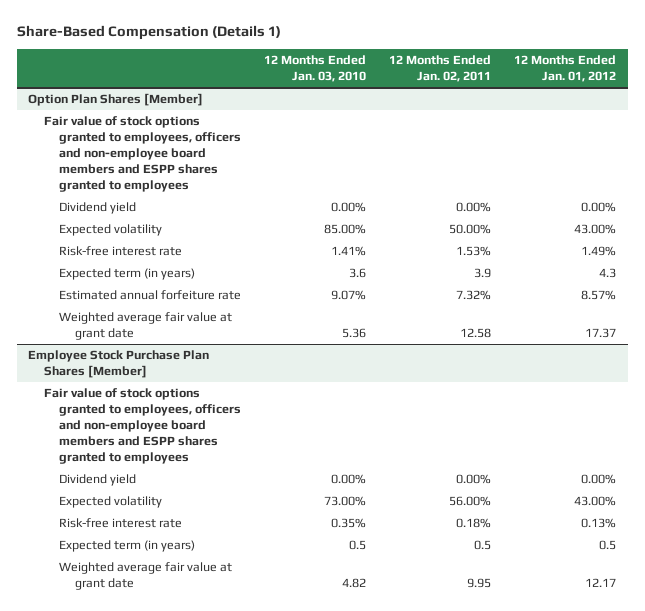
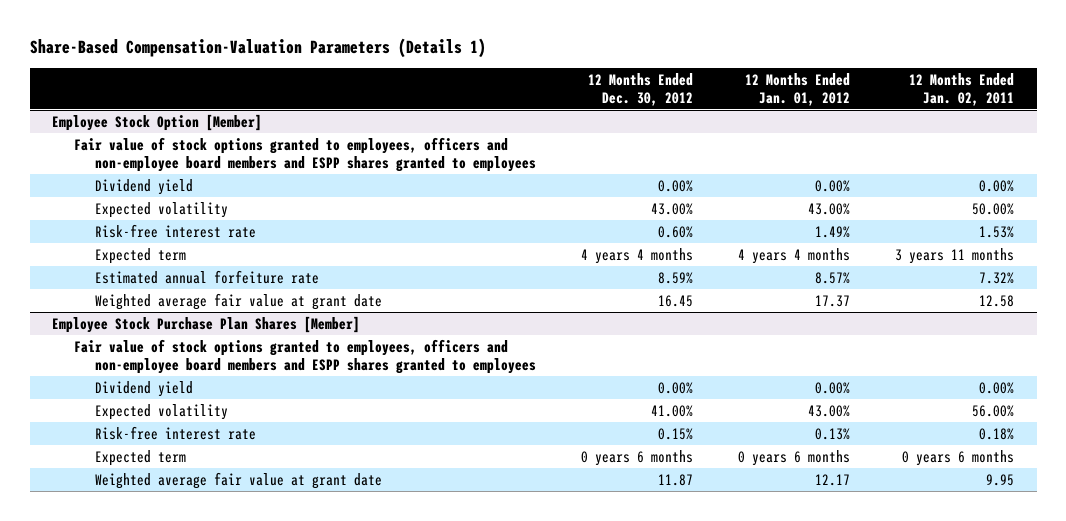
- Share-Based Compensation (Details 1)
+ Share-Based Compensation-Valuation Parameters (Details 1)
- | 12 Months Ended Jan. 03, 2010 | 12 Months Ended Jan. 02, 2011 | 12 Months Ended Jan. 01, 2012
+ | 12 Months Ended Dec. 30, 2012 | 12 Months Ended Jan. 01, 2012 | 12 Months Ended Jan. 02, 2011
- Option Plan Shares [Member]
+ Employee Stock Option [Member]
- Expected term (in years) | 3.6 | 3.9 | 4.3
+ Expected term | 4 years 4 months | 4 years 4 months | 3 years 11 months
@ Employee Stock Purchase Plan Shares [Member]
- Expected term (in years) | 0.5 | 0.5 | 0.5
+ Expected term | 0 years 6 months | 0 years 6 months | 0 years 6 months

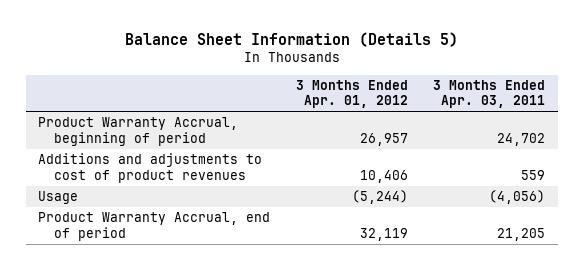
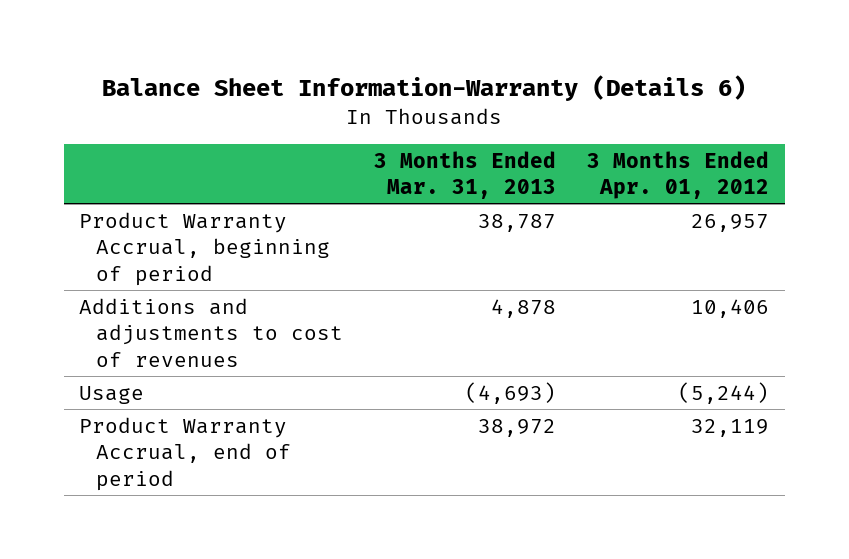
- Balance Sheet Information (Details 5)
+ Balance Sheet Information-Warranty (Details 6)
- | 3 Months Ended Apr. 01, 2012 | 3 Months Ended Apr. 03, 2011
+ | 3 Months Ended Mar. 31, 2013 | 3 Months Ended Apr. 01, 2012
- Additions and adjustments to cost of product revenues | 10,406 | 559
+ Additions and adjustments to cost of revenues | 4,878 | 10,406

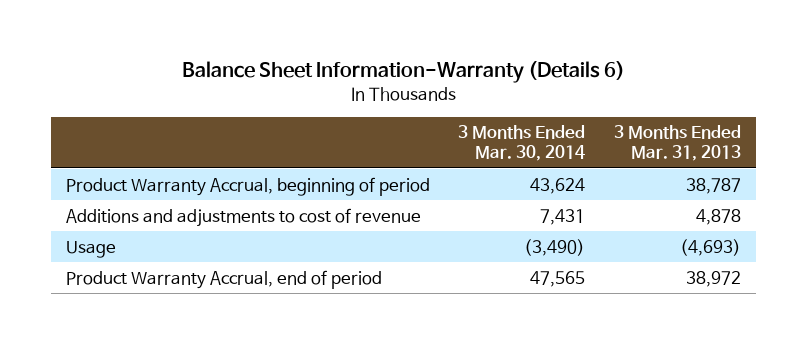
- | 3 Months Ended Mar. 31, 2013 | 3 Months Ended Apr. 01, 2012
+ | 3 Months Ended Mar. 30, 2014 | 3 Months Ended Mar. 31, 2013
- Additions and adjustments to cost of revenues | 4,878 | 10,406
+ Additions and adjustments to cost of revenue | 7,431 | 4,878

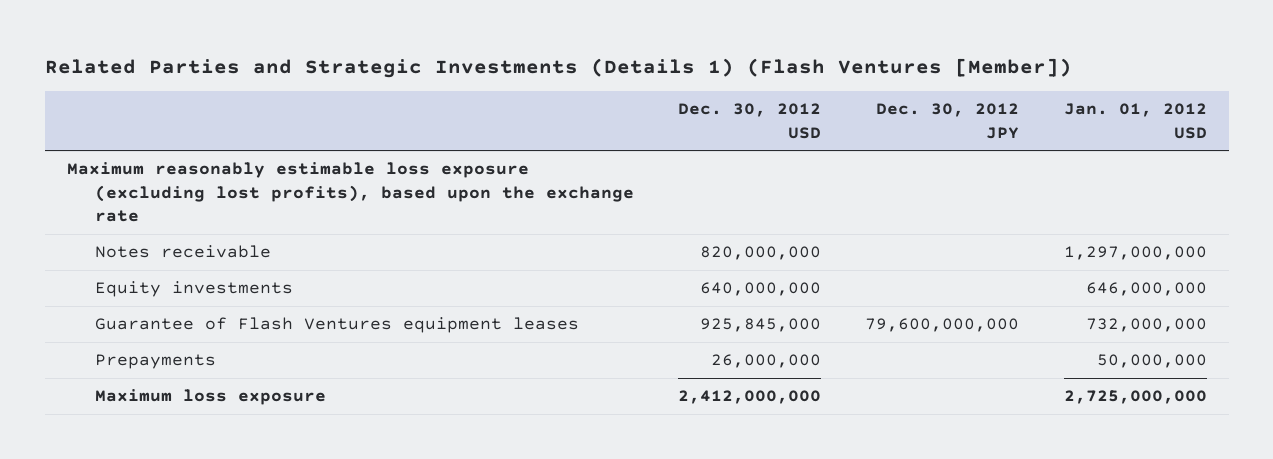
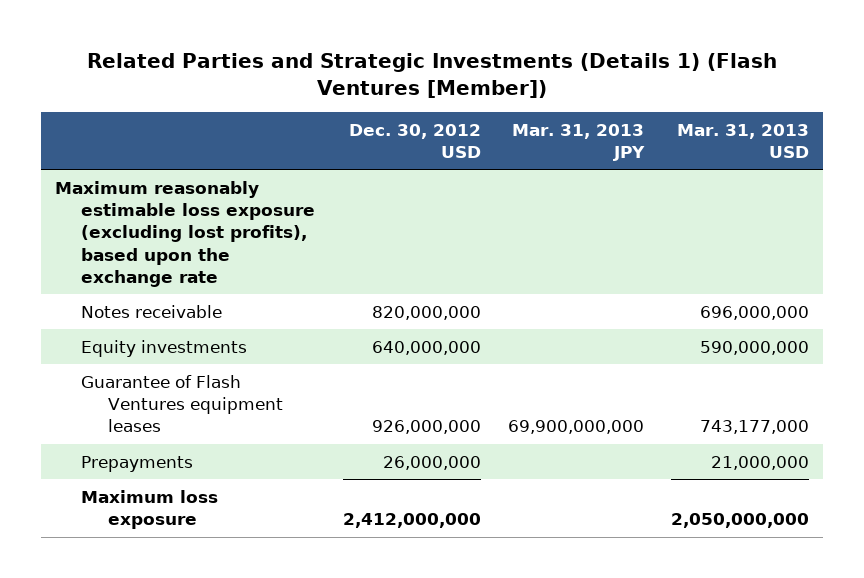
- | Dec. 30, 2012 USD | Dec. 30, 2012 JPY | Jan. 01, 2012 USD
+ | Dec. 30, 2012 USD | Mar. 31, 2013 JPY | Mar. 31, 2013 USD
- Guarantee of Flash Ventures equipment leases | 925,845,000 | 79,600,000,000 | 732,000,000
+ Guarantee of Flash Ventures equipment leases | 926,000,000 | 69,900,000,000 | 743,177,000

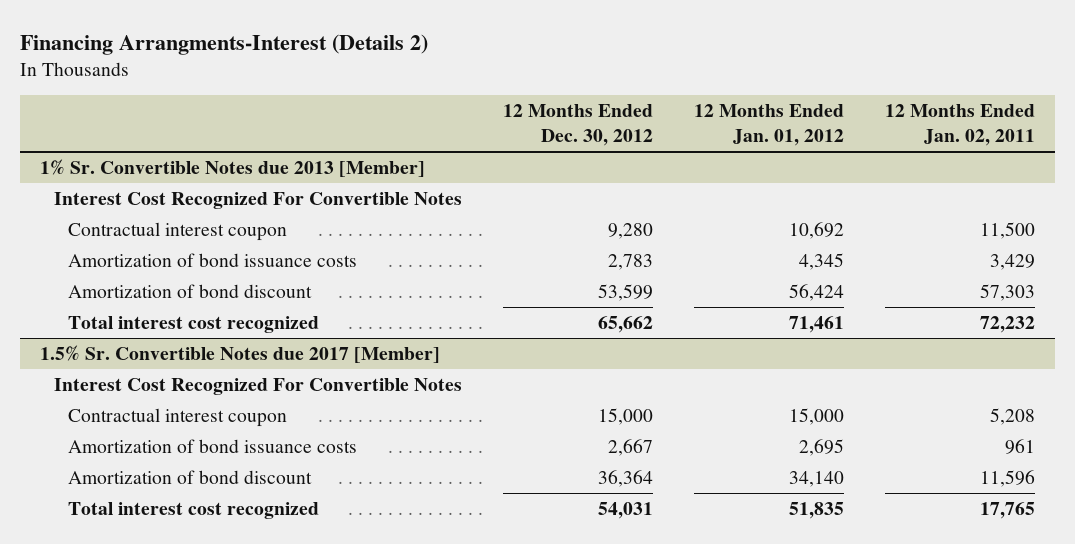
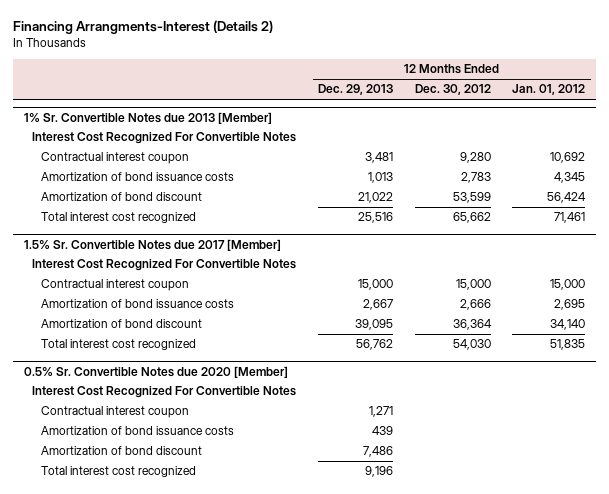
- | 12 Months Ended Dec. 30, 2012 | 12 Months Ended Jan. 01, 2012 | 12 Months Ended Jan. 02, 2011
+ | 12 Months Ended Dec. 29, 2013 | 12 Months Ended Dec. 30, 2012 | 12 Months Ended Jan. 01, 2012
@ 1.5% Sr. Convertible Notes due 2017 [Member]
- Amortization of bond issuance costs | 2,667 | 2,695 | 961
+ Amortization of bond issuance costs | 2,667 | 2,666 | 2,695
- Total interest cost recognized | 54,031 | 51,835 | 17,765
+ Total interest cost recognized | 56,762 | 54,030 | 51,835
+ 0.5% Sr. Convertible Notes due 2020 [Member]
+ Interest Cost Recognized For Convertible Notes
+ Contractual interest coupon | 1,271 | |
+ Amortization of bond issuance costs | 439 | |
+ Amortization of bond discount | 7,486 | |
+ Total interest cost recognized | 9,196 | |

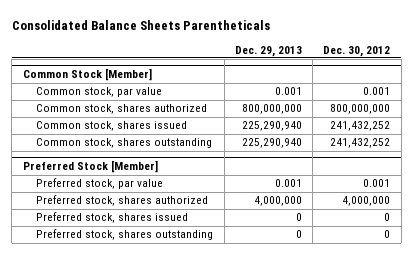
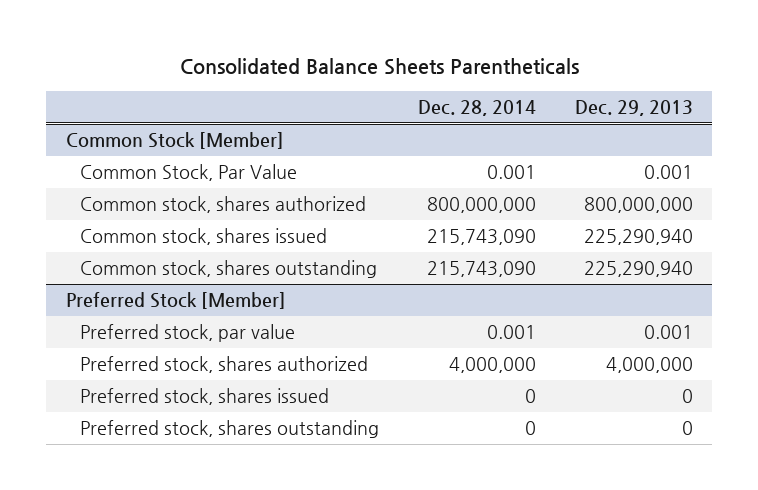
- | Dec. 29, 2013 | Dec. 30, 2012
+ | Dec. 28, 2014 | Dec. 29, 2013
@ Common Stock [Member]
- Common stock, par value | 0.001 | 0.001
+ Common Stock, Par Value | 0.001 | 0.001

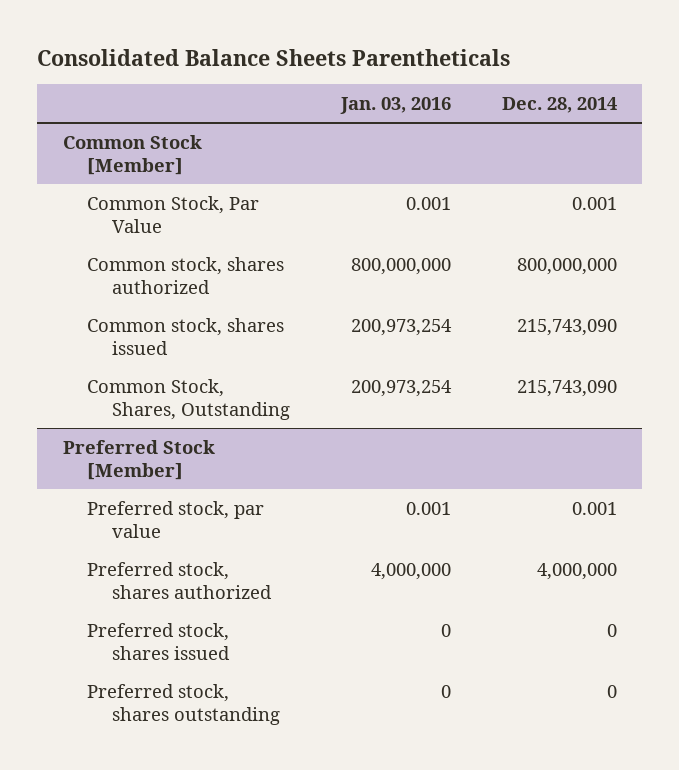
- | Dec. 28, 2014 | Dec. 29, 2013
+ | Jan. 03, 2016 | Dec. 28, 2014
@ Common Stock [Member]
- Common stock, shares outstanding | 215,743,090 | 225,290,940
+ Common Stock, Shares, Outstanding | 200,973,254 | 215,743,090

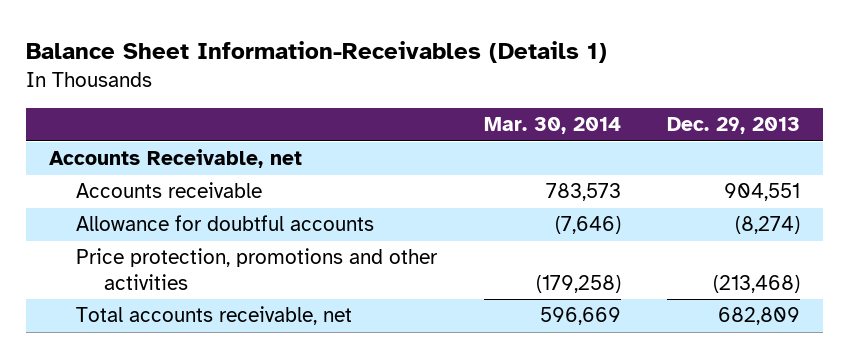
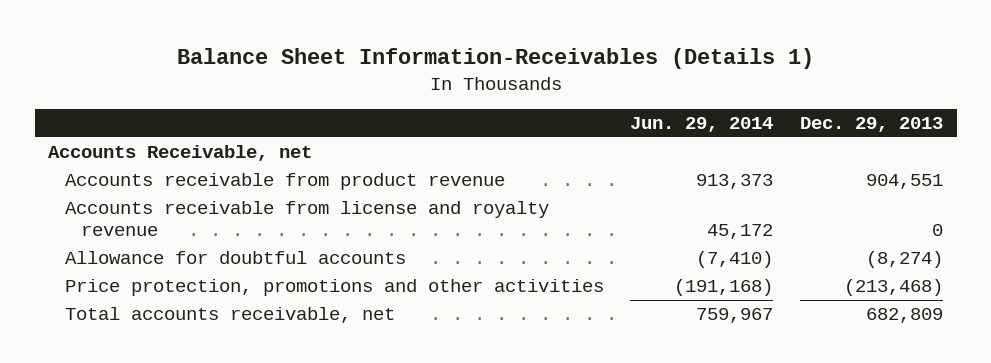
- | Mar. 30, 2014 | Dec. 29, 2013
+ | Jun. 29, 2014 | Dec. 29, 2013
- Accounts receivable | 783,573 | 904,551
+ Accounts receivable from product revenue | 913,373 | 904,551
+ Accounts receivable from license and royalty revenue | 45,172 | 0

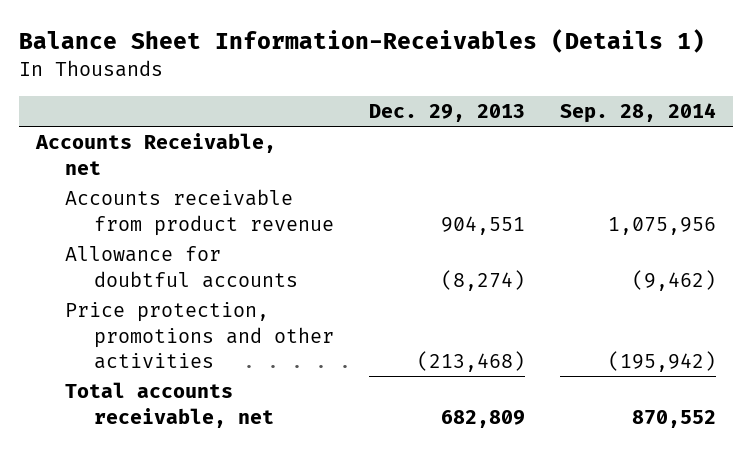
- | Jun. 29, 2014 | Dec. 29, 2013
+ | Dec. 29, 2013 | Sep. 28, 2014
- Accounts receivable from license and royalty revenue | 45,172 | 0

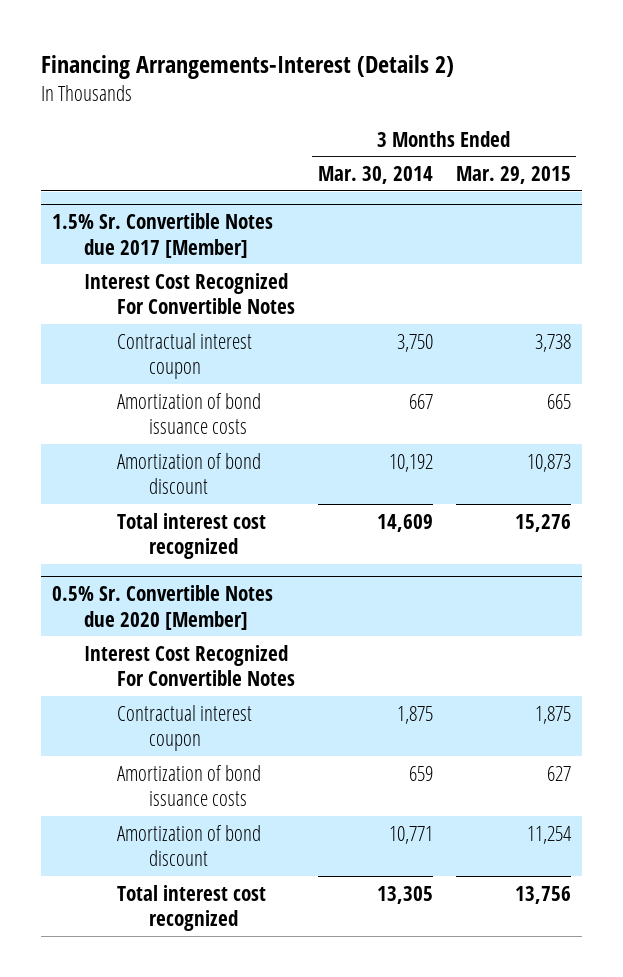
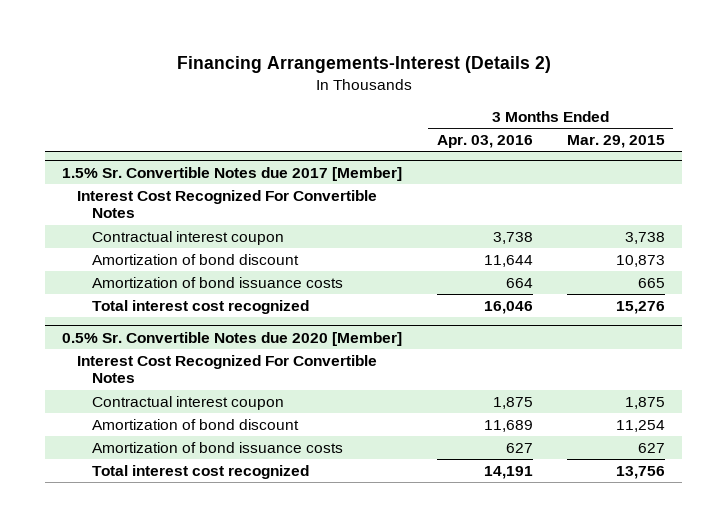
- | 3 Months Ended Mar. 30, 2014 | 3 Months Ended Mar. 29, 2015
+ | 3 Months Ended Apr. 03, 2016 | 3 Months Ended Mar. 29, 2015
@ 1.5% Sr. Convertible Notes due 2017 [Member]
moved down: Amortization of bond issuance costs | 664 | 665
@ 0.5% Sr. Convertible Notes due 2020 [Member]
moved down: Amortization of bond issuance costs | 627 | 627

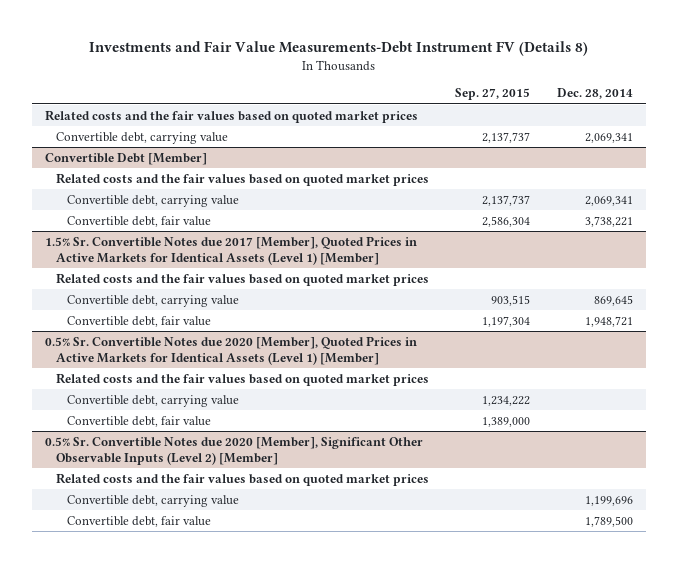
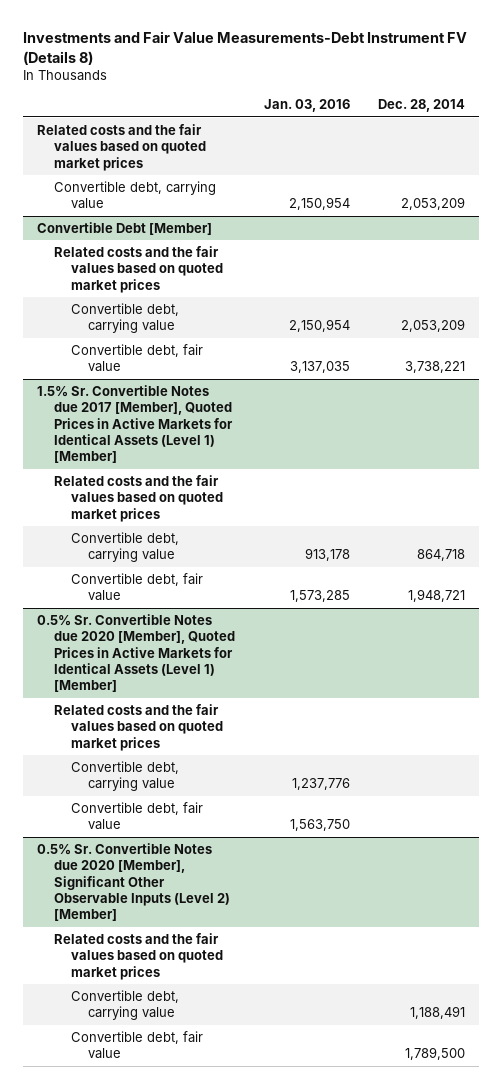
- | Sep. 27, 2015 | Dec. 28, 2014
+ | Jan. 03, 2016 | Dec. 28, 2014
- Convertible debt, carrying value | 2,137,737 | 2,069,341
+ Convertible debt, carrying value | 2,150,954 | 2,053,209
@ Convertible Debt [Member]
- Convertible debt, carrying value | 2,137,737 | 2,069,341
+ Convertible debt, carrying value | 2,150,954 | 2,053,209
@ 1.5% Sr. Convertible Notes due 2017 [Member], Quoted Prices in Active Markets for Identical Assets (Level 1) [Member]
- Convertible debt, carrying value | 903,515 | 869,645
+ Convertible debt, carrying value | 913,178 | 864,718
@ 0.5% Sr. Convertible Notes due 2020 [Member], Significant Other Observable Inputs (Level 2) [Member]
- Convertible debt, carrying value | | 1,199,696
+ Convertible debt, carrying value | | 1,188,491

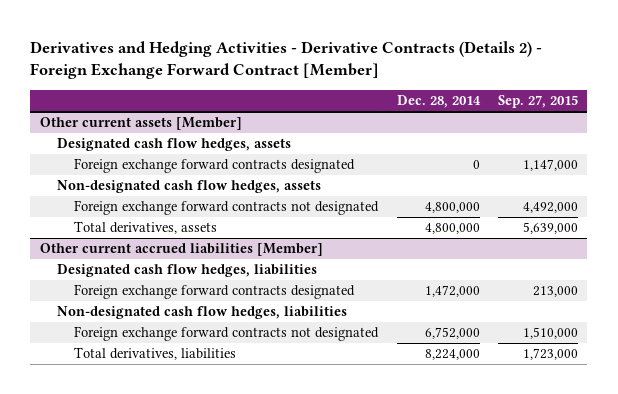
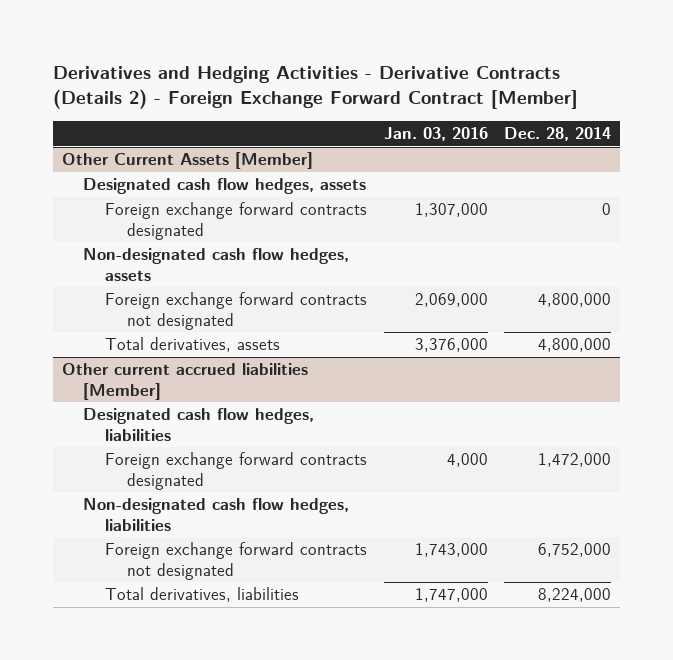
- | Dec. 28, 2014 | Sep. 27, 2015
+ | Jan. 03, 2016 | Dec. 28, 2014
- Other current assets [Member]
+ Other Current Assets [Member]

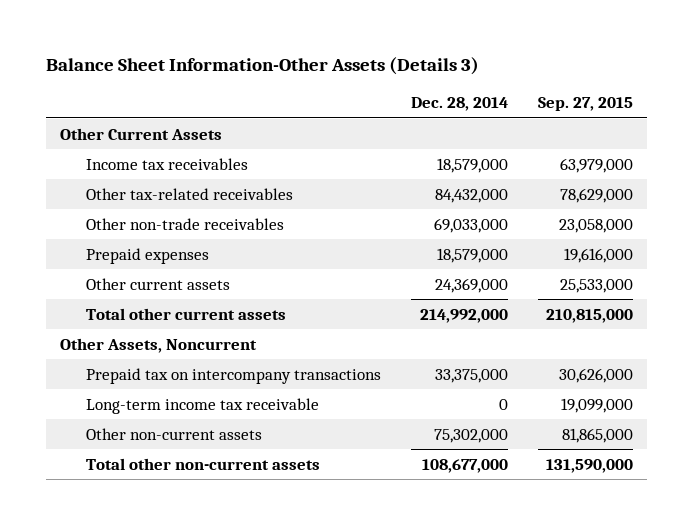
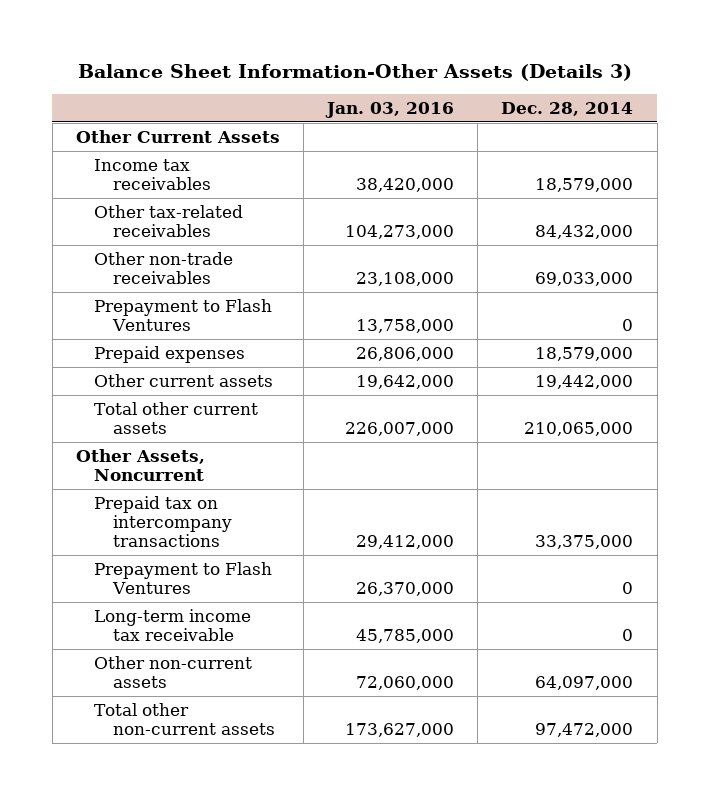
- | Dec. 28, 2014 | Sep. 27, 2015
+ | Jan. 03, 2016 | Dec. 28, 2014
+ Prepayment to Flash Ventures | 13,758,000 | 0
- Other current assets | 24,369,000 | 25,533,000
- Total other current assets | 214,992,000 | 210,815,000
+ Other current assets | 19,642,000 | 19,442,000
+ Total other current assets | 226,007,000 | 210,065,000
+ Prepayment to Flash Ventures | 26,370,000 | 0
- Other non-current assets | 75,302,000 | 81,865,000
- Total other non-current assets | 108,677,000 | 131,590,000
+ Other non-current assets | 72,060,000 | 64,097,000
+ Total other non-current assets | 173,627,000 | 97,472,000

